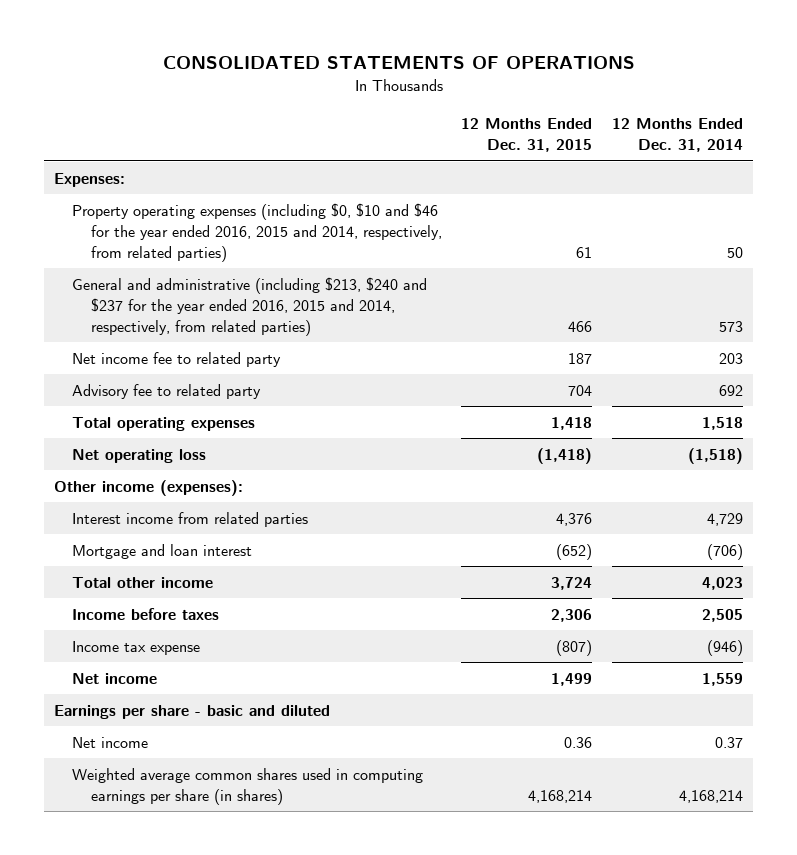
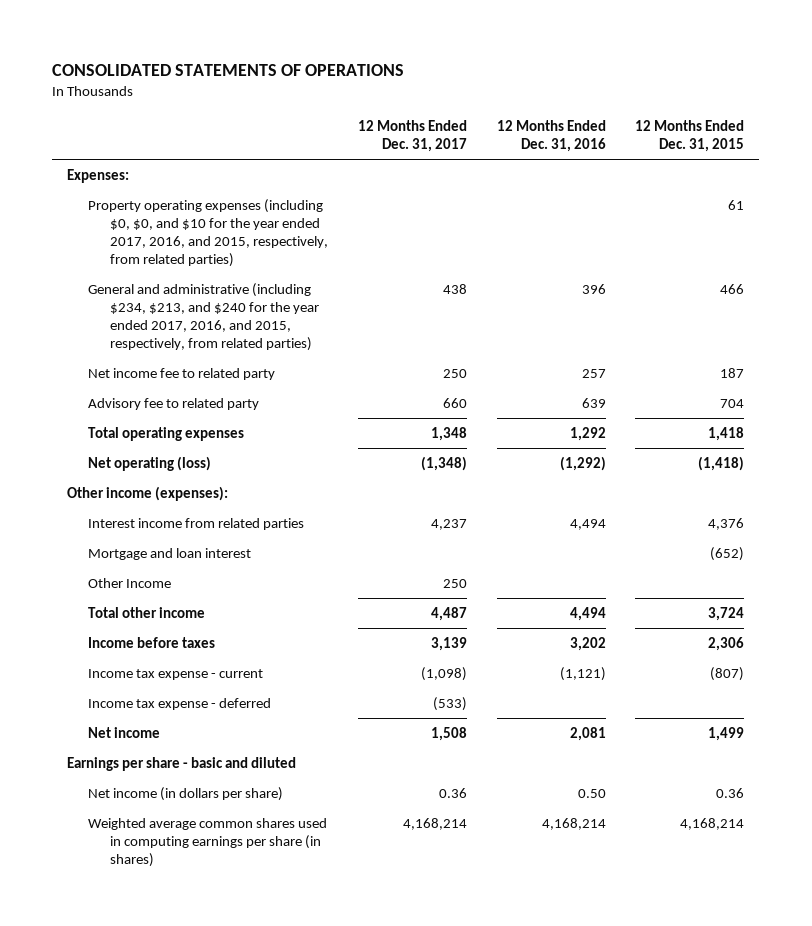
- | 12 Months Ended Dec. 31, 2015 | 12 Months Ended Dec. 31, 2014
+ | 12 Months Ended Dec. 31, 2017 | 12 Months Ended Dec. 31, 2016 | 12 Months Ended Dec. 31, 2015
- Property operating expenses (including $0, $10 and $46 for the year ended 2016, 2015 and 2014, respectively, from related parties) | 61 | 50
- General and administrative (including $213, $240 and $237 for the year ended 2016, 2015 and 2014, respectively, from related parties) | 466 | 573
+ Property operating expenses (including $0, $0, and $10 for the year ended 2017, 2016, and 2015, respectively, from related parties) | | | 61
+ General and administrative (including $234, $213, and $240 for the year ended 2017, 2016, and 2015, respectively, from related parties) | 438 | 396 | 466
- Net operating loss | (1,418) | (1,518)
+ Net operating (loss) | (1,348) | (1,292) | (1,418)
+ Other Income | 250 | |
- Income tax expense | (807) | (946)
+ Income tax expense - current | (1,098) | (1,121) | (807)
+ Income tax expense - deferred | (533) | |
- Net income | 0.36 | 0.37
+ Net income (in dollars per share) | 0.36 | 0.50 | 0.36

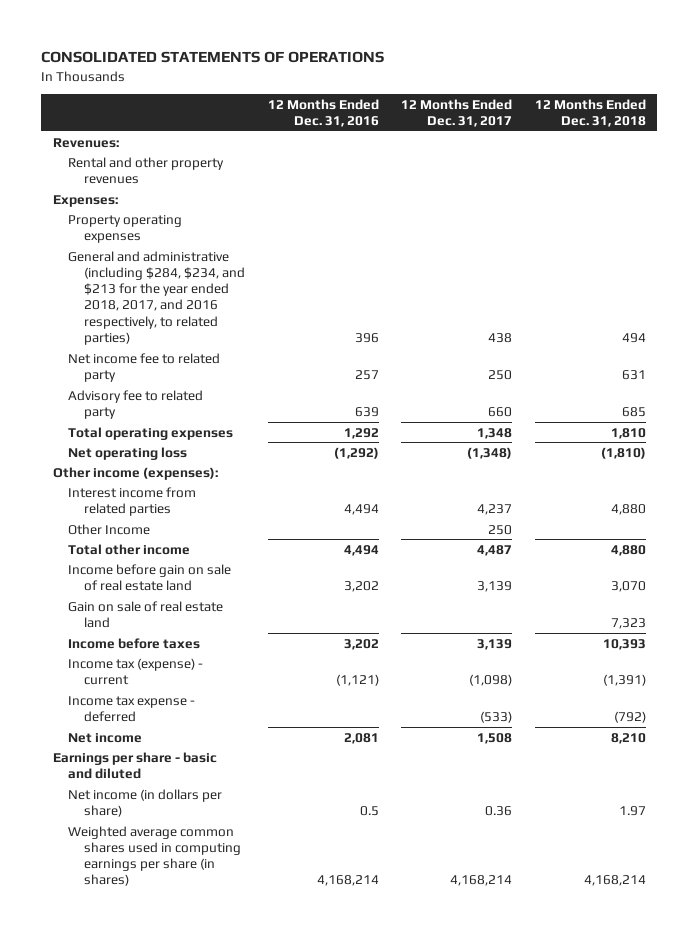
- | 12 Months Ended Dec. 31, 2017 | 12 Months Ended Dec. 31, 2016 | 12 Months Ended Dec. 31, 2015
+ | 12 Months Ended Dec. 31, 2016 | 12 Months Ended Dec. 31, 2017 | 12 Months Ended Dec. 31, 2018
+ Revenues:
+ Rental and other property revenues
- Property operating expenses (including $0, $0, and $10 for the year ended 2017, 2016, and 2015, respectively, from related parties) | | | 61
- General and administrative (including $234, $213, and $240 for the year ended 2017, 2016, and 2015, respectively, from related parties) | 438 | 396 | 466
+ Property operating expenses
+ General and administrative (including $284, $234, and $213 for the year ended 2018, 2017, and 2016 respectively, to related parties) | 396 | 438 | 494
- Net operating (loss) | (1,348) | (1,292) | (1,418)
+ Net operating loss | (1,292) | (1,348) | (1,810)
- Mortgage and loan interest | | | (652)
+ Income before gain on sale of real estate land | 3,202 | 3,139 | 3,070
+ Gain on sale of real estate land | | | 7,323
- Income tax expense - current | (1,098) | (1,121) | (807)
+ Income tax (expense) - current | (1,121) | (1,098) | (1,391)
- Net income (in dollars per share) | 0.36 | 0.50 | 0.36
+ Net income (in dollars per share) | 0.5 | 0.36 | 1.97

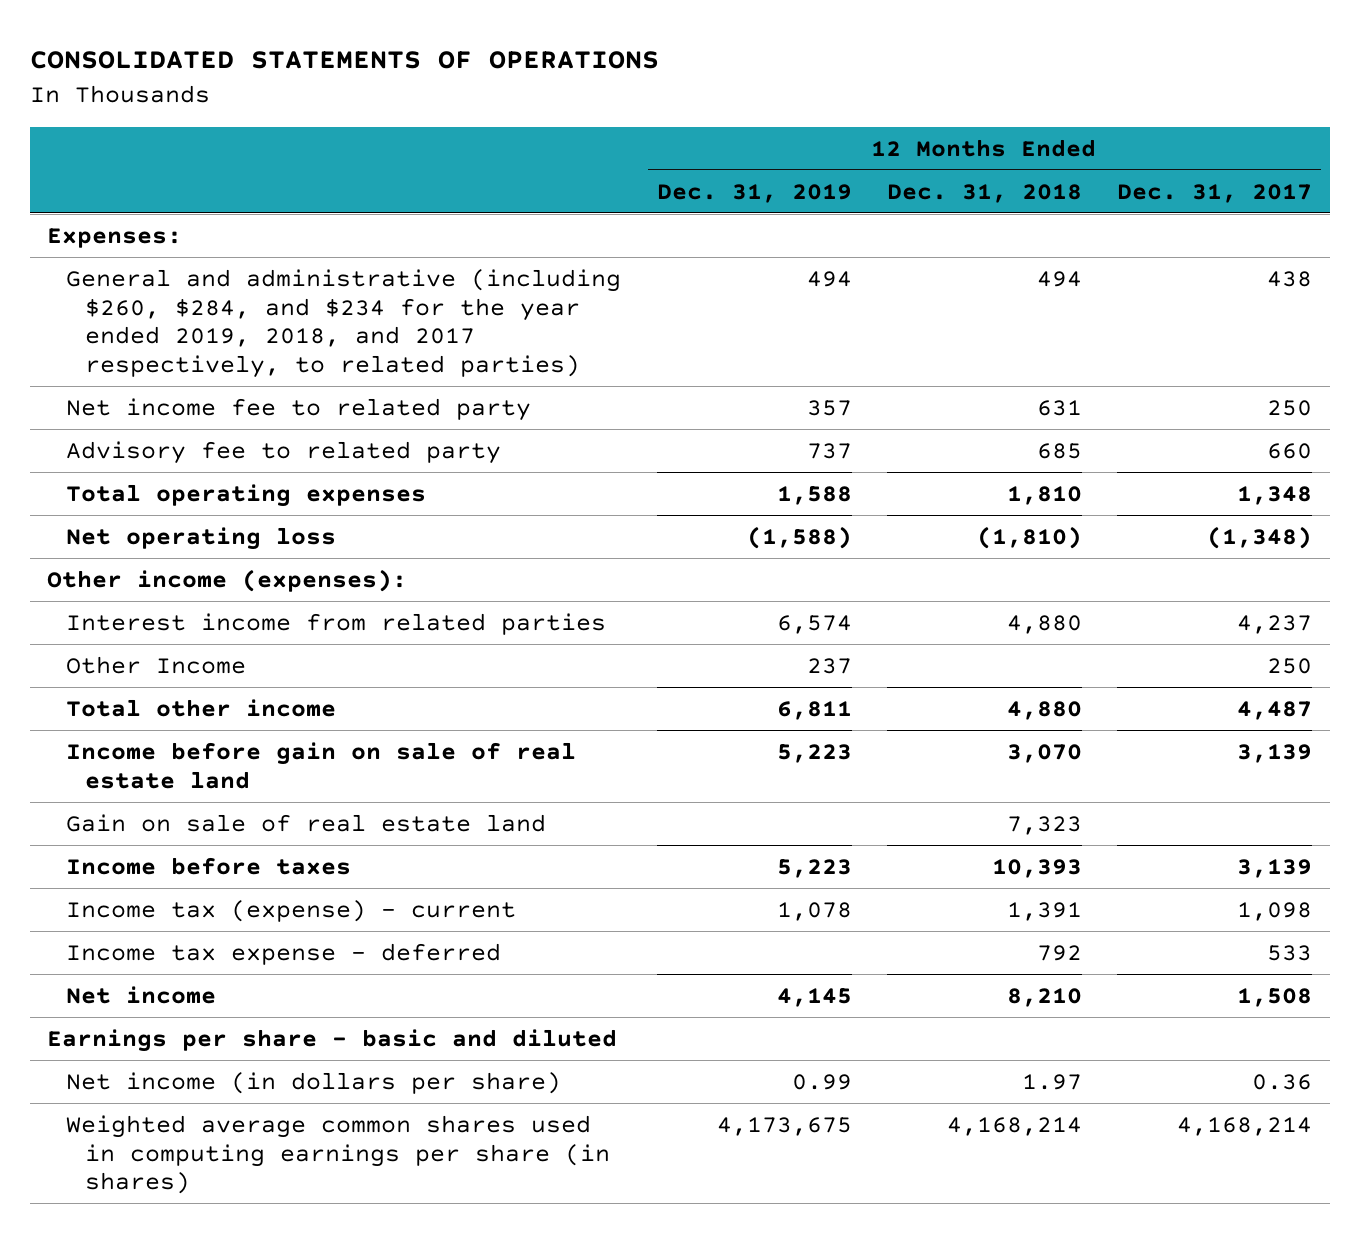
- | 12 Months Ended Dec. 31, 2016 | 12 Months Ended Dec. 31, 2017 | 12 Months Ended Dec. 31, 2018
+ | 12 Months Ended Dec. 31, 2019 | 12 Months Ended Dec. 31, 2018 | 12 Months Ended Dec. 31, 2017
- Revenues:
- Rental and other property revenues
- Property operating expenses
- General and administrative (including $284, $234, and $213 for the year ended 2018, 2017, and 2016 respectively, to related parties) | 396 | 438 | 494
+ General and administrative (including $260, $284, and $234 for the year ended 2019, 2018, and 2017 respectively, to related parties) | 494 | 494 | 438
- Income tax (expense) - current | (1,121) | (1,098) | (1,391)
- Income tax expense - deferred | | (533) | (792)
+ Income tax (expense) - current | 1,078 | 1,391 | 1,098
+ Income tax expense - deferred | | 792 | 533

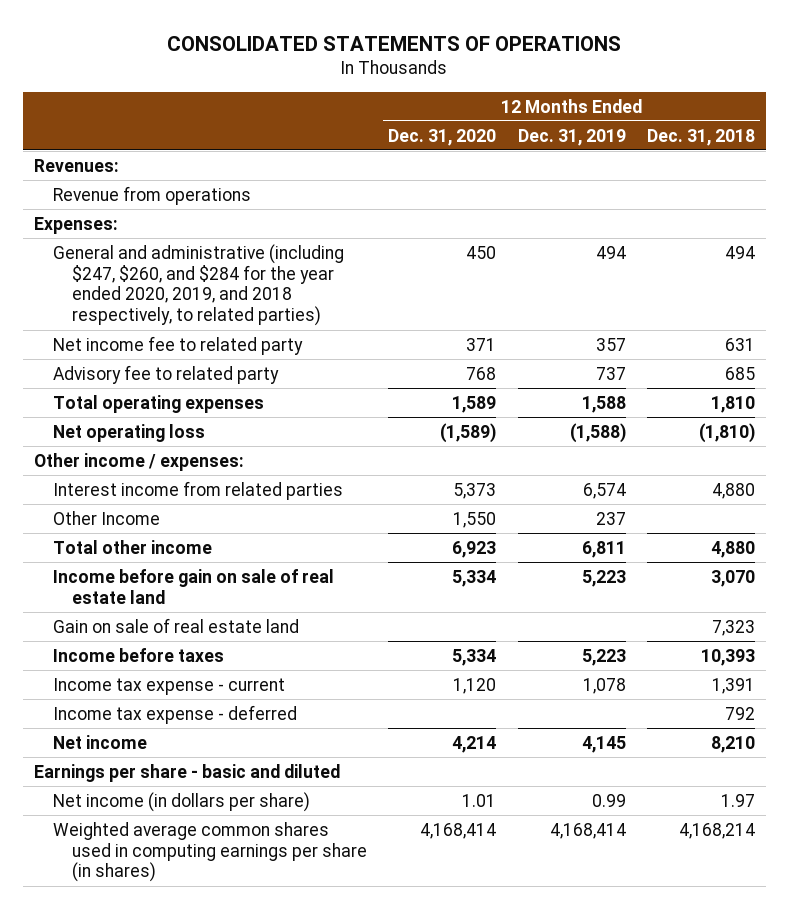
- | 12 Months Ended Dec. 31, 2019 | 12 Months Ended Dec. 31, 2018 | 12 Months Ended Dec. 31, 2017
+ | 12 Months Ended Dec. 31, 2020 | 12 Months Ended Dec. 31, 2019 | 12 Months Ended Dec. 31, 2018
+ Revenues:
+ Revenue from operations
- General and administrative (including $260, $284, and $234 for the year ended 2019, 2018, and 2017 respectively, to related parties) | 494 | 494 | 438
+ General and administrative (including $247, $260, and $284 for the year ended 2020, 2019, and 2018 respectively, to related parties) | 450 | 494 | 494
- Other income (expenses):
+ Other income / expenses:
- Income tax (expense) - current | 1,078 | 1,391 | 1,098
+ Income tax expense - current | 1,120 | 1,078 | 1,391
- Weighted average common shares used in computing earnings per share (in shares) | 4,173,675 | 4,168,214 | 4,168,214
+ Weighted average common shares used in computing earnings per share (in shares) | 4,168,414 | 4,168,414 | 4,168,214

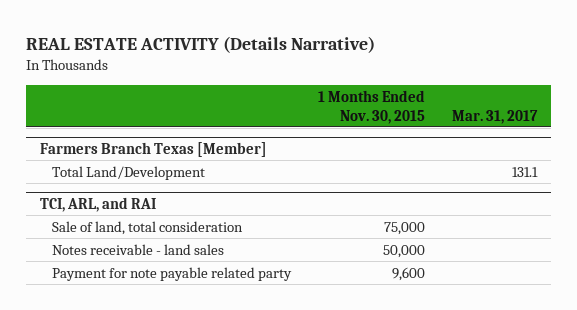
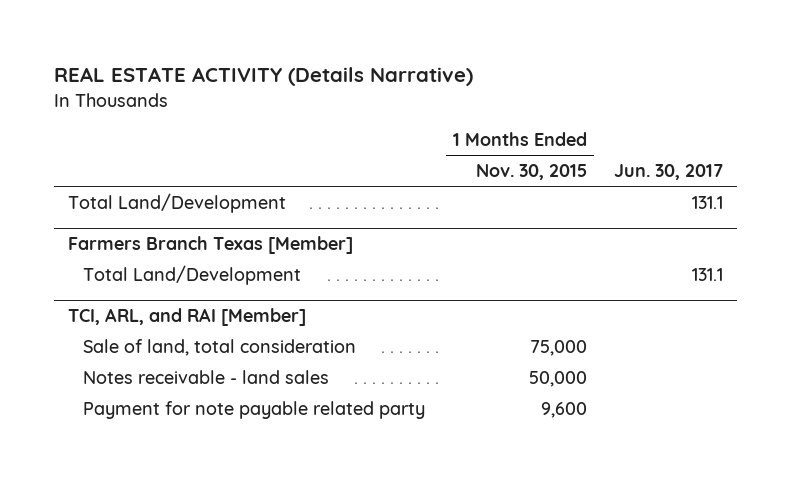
- | 1 Months Ended Nov. 30, 2015 | Mar. 31, 2017
+ | 1 Months Ended Nov. 30, 2015 | Jun. 30, 2017
+ Total Land/Development | | 131.1
- TCI, ARL, and RAI
+ TCI, ARL, and RAI [Member]

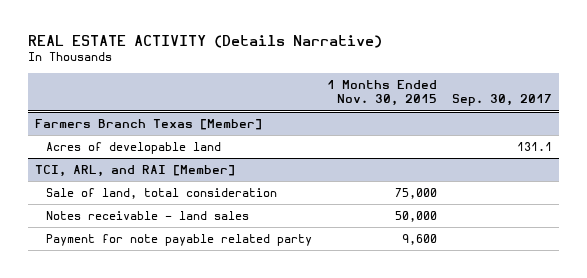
- | 1 Months Ended Nov. 30, 2015 | Jun. 30, 2017
+ | 1 Months Ended Nov. 30, 2015 | Sep. 30, 2017
- Total Land/Development | | 131.1
@ Farmers Branch Texas [Member]
- Total Land/Development | | 131.1
+ Acres of developable land | | 131.1

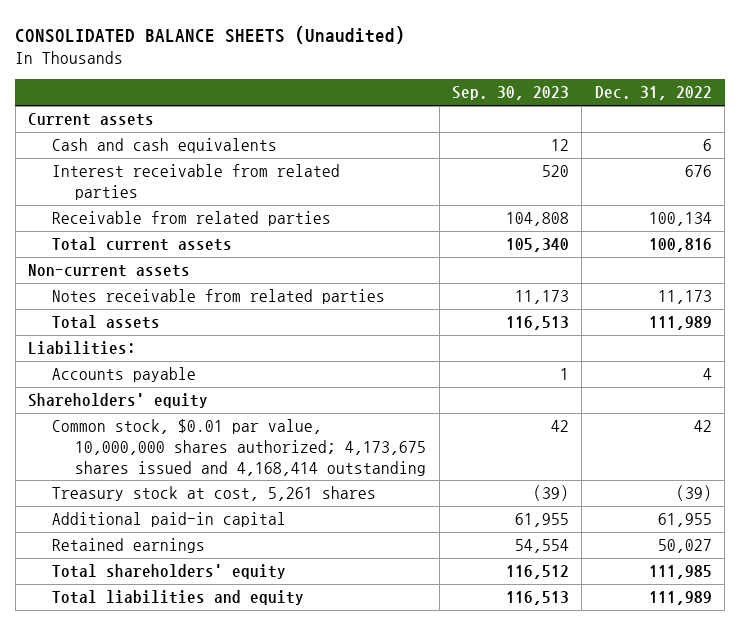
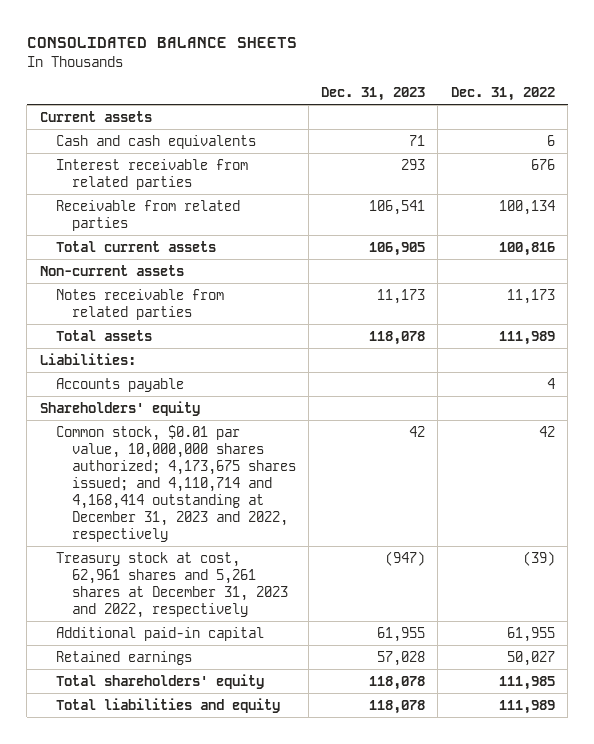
- CONSOLIDATED BALANCE SHEETS (Unaudited)
+ CONSOLIDATED BALANCE SHEETS
- | Sep. 30, 2023 | Dec. 31, 2022
+ | Dec. 31, 2023 | Dec. 31, 2022
- Common stock, $0.01 par value, 10,000,000 shares authorized; 4,173,675 shares issued and 4,168,414 outstanding | 42 | 42
- Treasury stock at cost, 5,261 shares | (39) | (39)
+ Common stock, $0.01 par value, 10,000,000 shares authorized; 4,173,675 shares issued; and 4,110,714 and 4,168,414 outstanding at December 31, 2023 and 2022, respectively | 42 | 42
+ Treasury stock at cost, 62,961 shares and 5,261 shares at December 31, 2023 and 2022, respectively | (947) | (39)

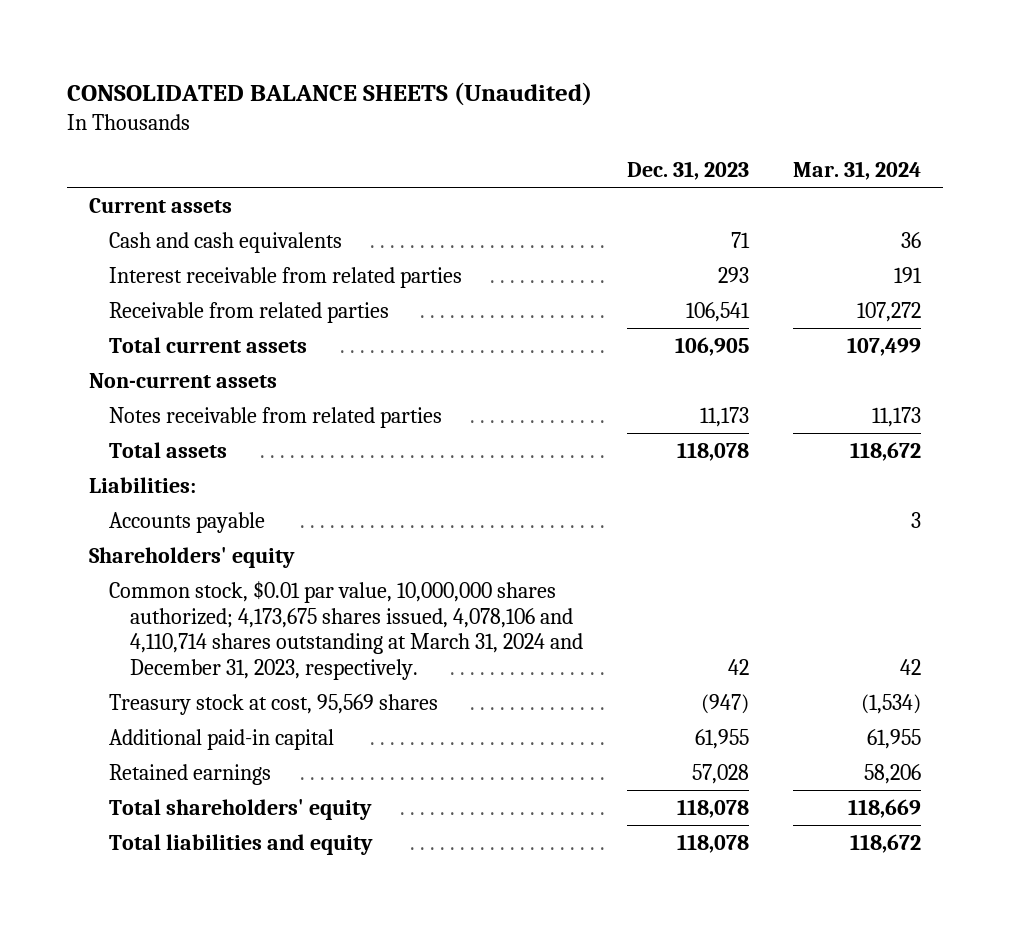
- CONSOLIDATED BALANCE SHEETS
+ CONSOLIDATED BALANCE SHEETS (Unaudited)
- | Dec. 31, 2023 | Dec. 31, 2022
+ | Dec. 31, 2023 | Mar. 31, 2024
- Common stock, $0.01 par value, 10,000,000 shares authorized; 4,173,675 shares issued; and 4,110,714 and 4,168,414 outstanding at December 31, 2023 and 2022, respectively | 42 | 42
- Treasury stock at cost, 62,961 shares and 5,261 shares at December 31, 2023 and 2022, respectively | (947) | (39)
+ Common stock, $0.01 par value, 10,000,000 shares authorized; 4,173,675 shares issued, 4,078,106 and 4,110,714 shares outstanding at March 31, 2024 and December 31, 2023, respectively. | 42 | 42
+ Treasury stock at cost, 95,569 shares | (947) | (1,534)

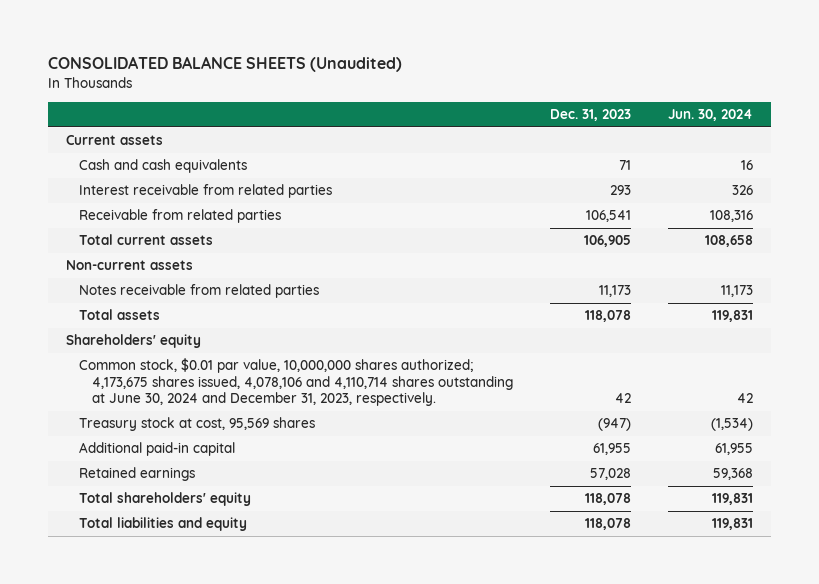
- | Dec. 31, 2023 | Mar. 31, 2024
+ | Dec. 31, 2023 | Jun. 30, 2024
- Liabilities:
- Accounts payable | | 3
- Common stock, $0.01 par value, 10,000,000 shares authorized; 4,173,675 shares issued, 4,078,106 and 4,110,714 shares outstanding at March 31, 2024 and December 31, 2023, respectively. | 42 | 42
+ Common stock, $0.01 par value, 10,000,000 shares authorized; 4,173,675 shares issued, 4,078,106 and 4,110,714 shares outstanding at June 30, 2024 and December 31, 2023, respectively. | 42 | 42

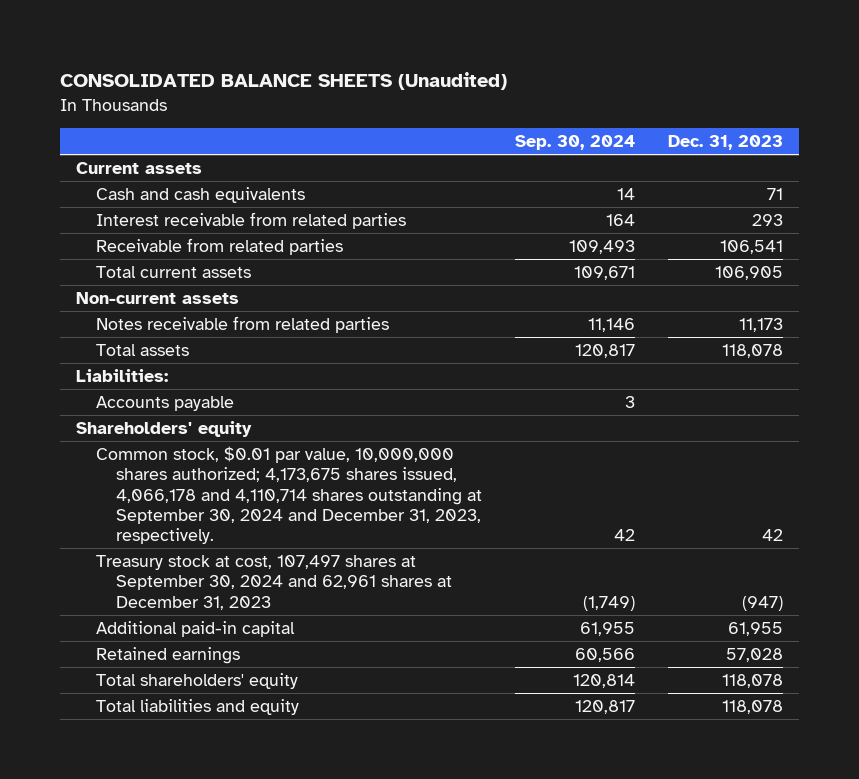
- | Dec. 31, 2023 | Jun. 30, 2024
+ | Sep. 30, 2024 | Dec. 31, 2023
+ Liabilities:
+ Accounts payable | 3 |
- Common stock, $0.01 par value, 10,000,000 shares authorized; 4,173,675 shares issued, 4,078,106 and 4,110,714 shares outstanding at June 30, 2024 and December 31, 2023, respectively. | 42 | 42
- Treasury stock at cost, 95,569 shares | (947) | (1,534)
+ Common stock, $0.01 par value, 10,000,000 shares authorized; 4,173,675 shares issued, 4,066,178 and 4,110,714 shares outstanding at September 30, 2024 and December 31, 2023, respectively. | 42 | 42
+ Treasury stock at cost, 107,497 shares at September 30, 2024 and 62,961 shares at December 31, 2023 | (1,749) | (947)

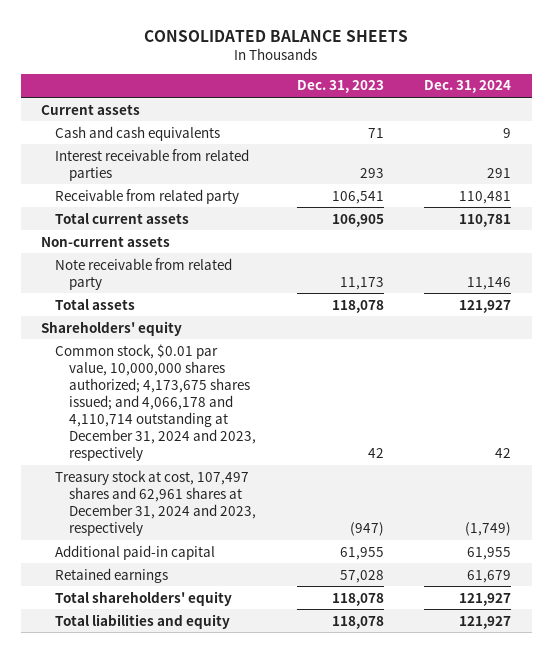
- CONSOLIDATED BALANCE SHEETS (Unaudited)
+ CONSOLIDATED BALANCE SHEETS
- | Sep. 30, 2024 | Dec. 31, 2023
+ | Dec. 31, 2023 | Dec. 31, 2024
- Receivable from related parties | 109,493 | 106,541
+ Receivable from related party | 106,541 | 110,481
- Notes receivable from related parties | 11,146 | 11,173
+ Note receivable from related party | 11,173 | 11,146
- Liabilities:
- Accounts payable | 3 |
- Common stock, $0.01 par value, 10,000,000 shares authorized; 4,173,675 shares issued, 4,066,178 and 4,110,714 shares outstanding at September 30, 2024 and December 31, 2023, respectively. | 42 | 42
- Treasury stock at cost, 107,497 shares at September 30, 2024 and 62,961 shares at December 31, 2023 | (1,749) | (947)
+ Common stock, $0.01 par value, 10,000,000 shares authorized; 4,173,675 shares issued; and 4,066,178 and 4,110,714 outstanding at December 31, 2024 and 2023, respectively | 42 | 42
+ Treasury stock at cost, 107,497 shares and 62,961 shares at December 31, 2024 and 2023, respectively | (947) | (1,749)

